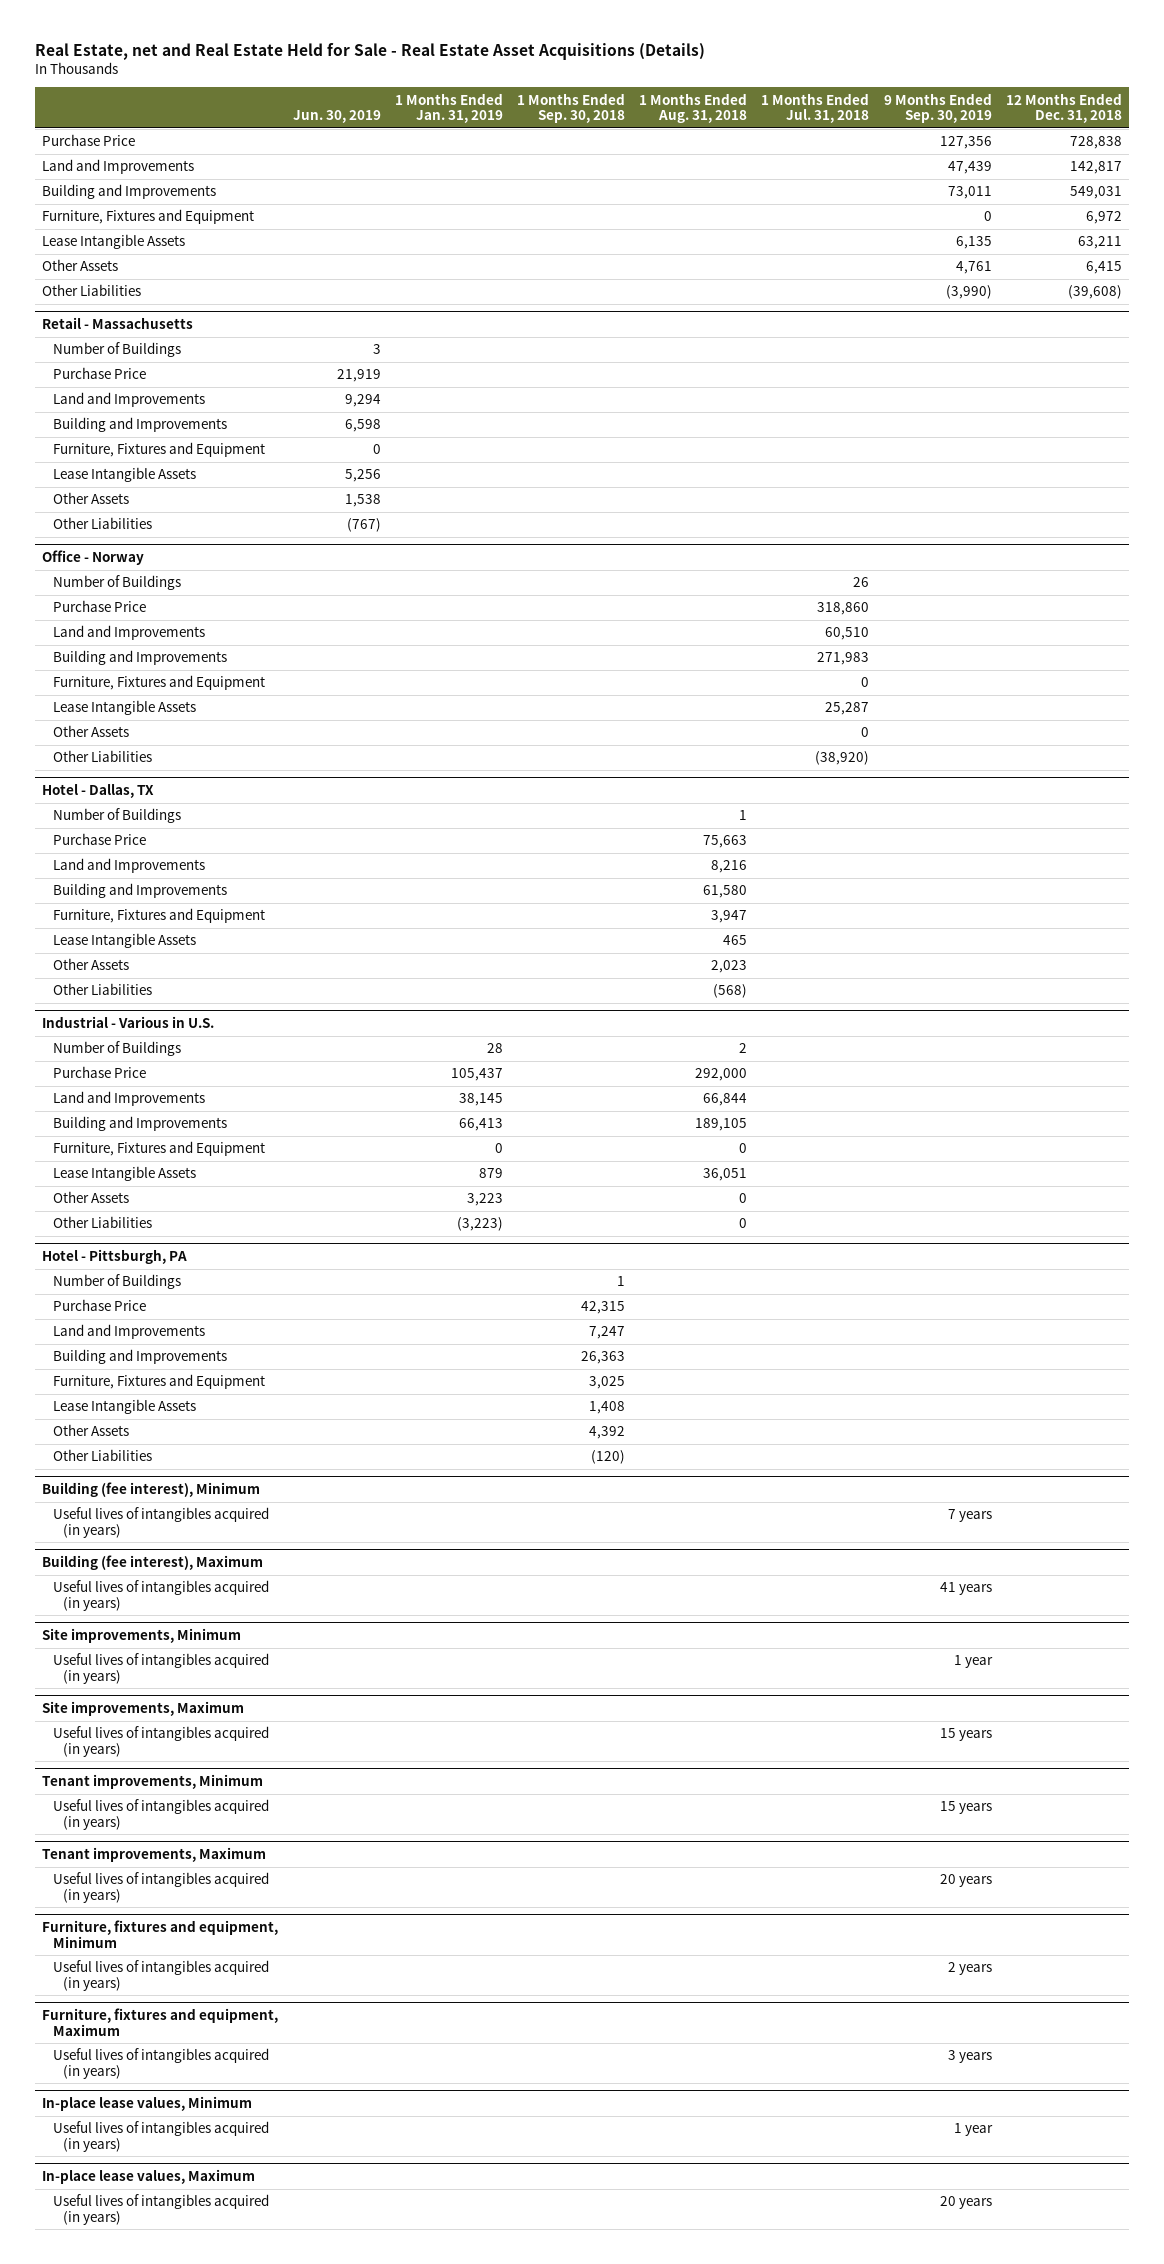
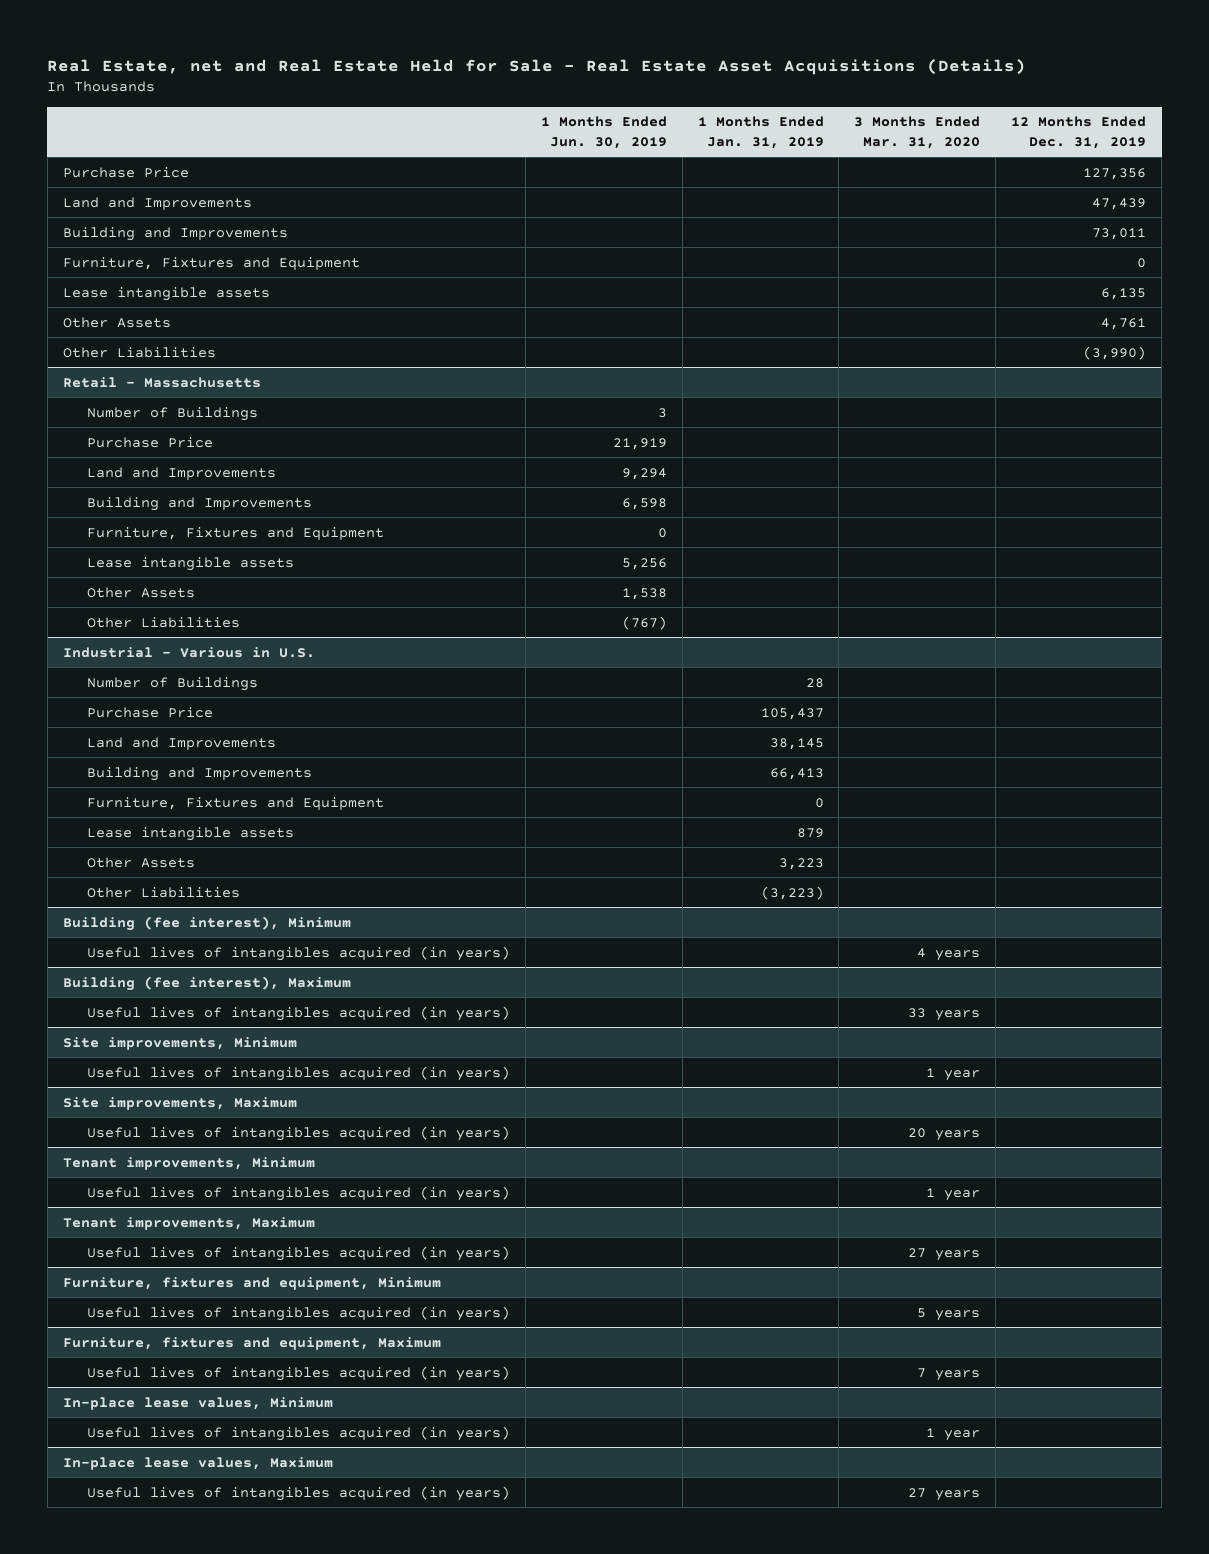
- | Jun. 30, 2019 | 1 Months Ended Jan. 31, 2019 | 1 Months Ended Sep. 30, 2018 | 1 Months Ended Aug. 31, 2018 | 1 Months Ended Jul. 31, 2018 | 9 Months Ended Sep. 30, 2019 | 12 Months Ended Dec. 31, 2018
+ | 1 Months Ended Jun. 30, 2019 | 1 Months Ended Jan. 31, 2019 | 3 Months Ended Mar. 31, 2020 | 12 Months Ended Dec. 31, 2019
- Lease Intangible Assets | | | | | | 6,135 | 63,211
+ Lease intangible assets | | | | 6,135
@ Retail - Massachusetts
- Lease Intangible Assets | 5,256 | | | | | |
+ Lease intangible assets | 5,256 | | |
- Office - Norway
- Number of Buildings | | | | | 26 | |
- Purchase Price | | | | | 318,860 | |
- Land and Improvements | | | | | 60,510 | |
- Building and Improvements | | | | | 271,983 | |
- Furniture, Fixtures and Equipment | | | | | 0 | |
- Lease Intangible Assets | | | | | 25,287 | |
- Other Assets | | | | | 0 | |
- Other Liabilities | | | | | (38,920) | |
- Hotel - Dallas, TX
- Number of Buildings | | | | 1 | | |
- Purchase Price | | | | 75,663 | | |
- Land and Improvements | | | | 8,216 | | |
- Building and Improvements | | | | 61,580 | | |
- Furniture, Fixtures and Equipment | | | | 3,947 | | |
- Lease Intangible Assets | | | | 465 | | |
- Other Assets | | | | 2,023 | | |
- Other Liabilities | | | | (568) | | |
@ Industrial - Various in U.S.
- Lease Intangible Assets | | 879 | | 36,051 | | |
+ Lease intangible assets | | 879 | |
- Hotel - Pittsburgh, PA
- Number of Buildings | | | 1 | | | |
- Purchase Price | | | 42,315 | | | |
- Land and Improvements | | | 7,247 | | | |
- Building and Improvements | | | 26,363 | | | |
- Furniture, Fixtures and Equipment | | | 3,025 | | | |
- Lease Intangible Assets | | | 1,408 | | | |
- Other Assets | | | 4,392 | | | |
- Other Liabilities | | | (120) | | | |

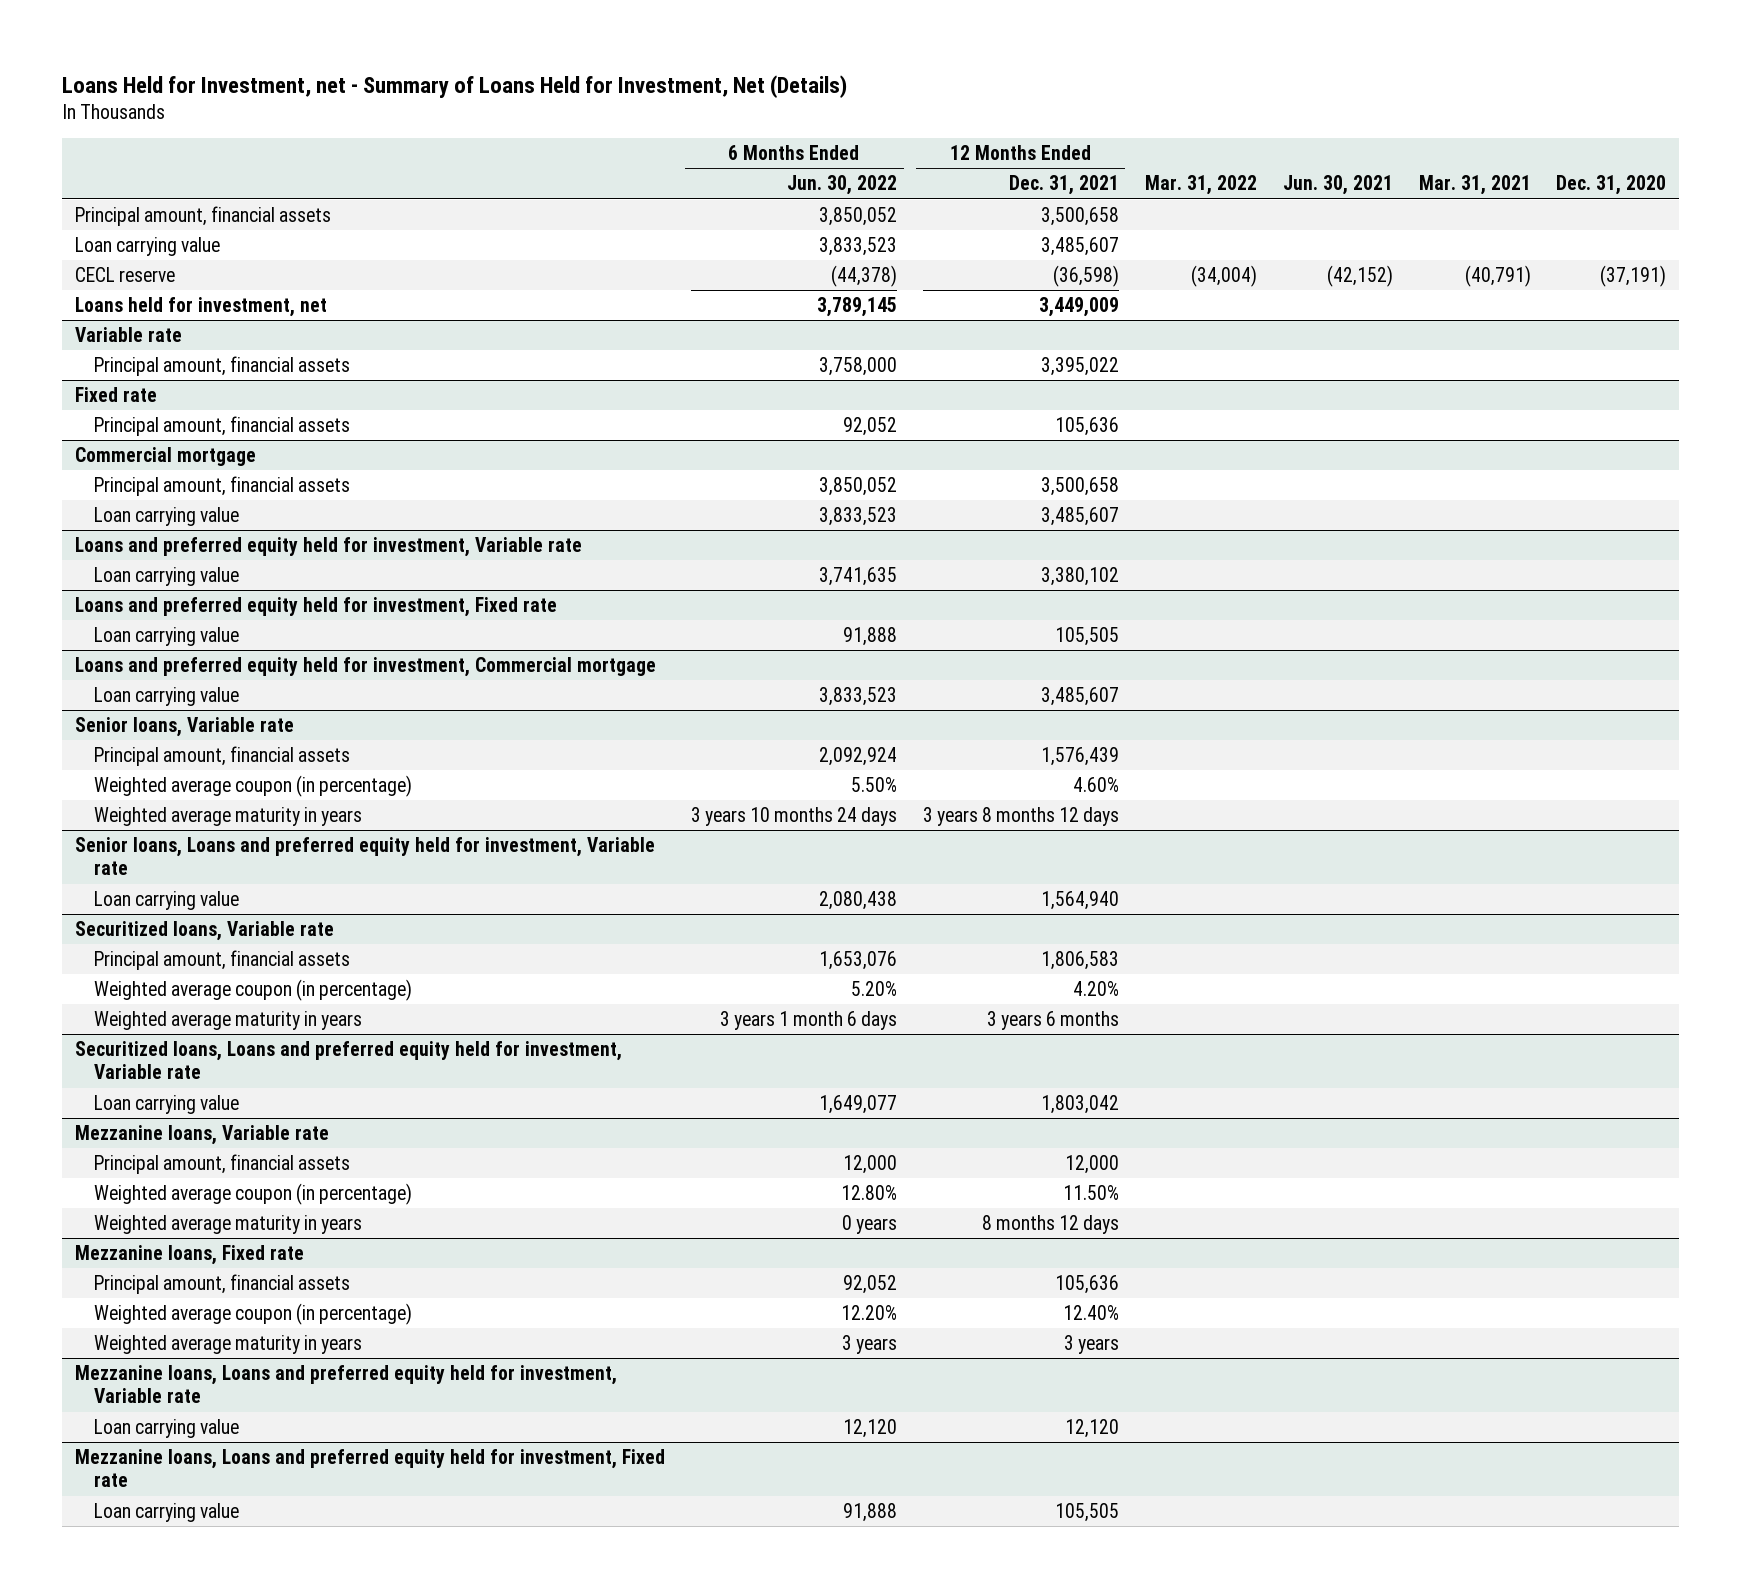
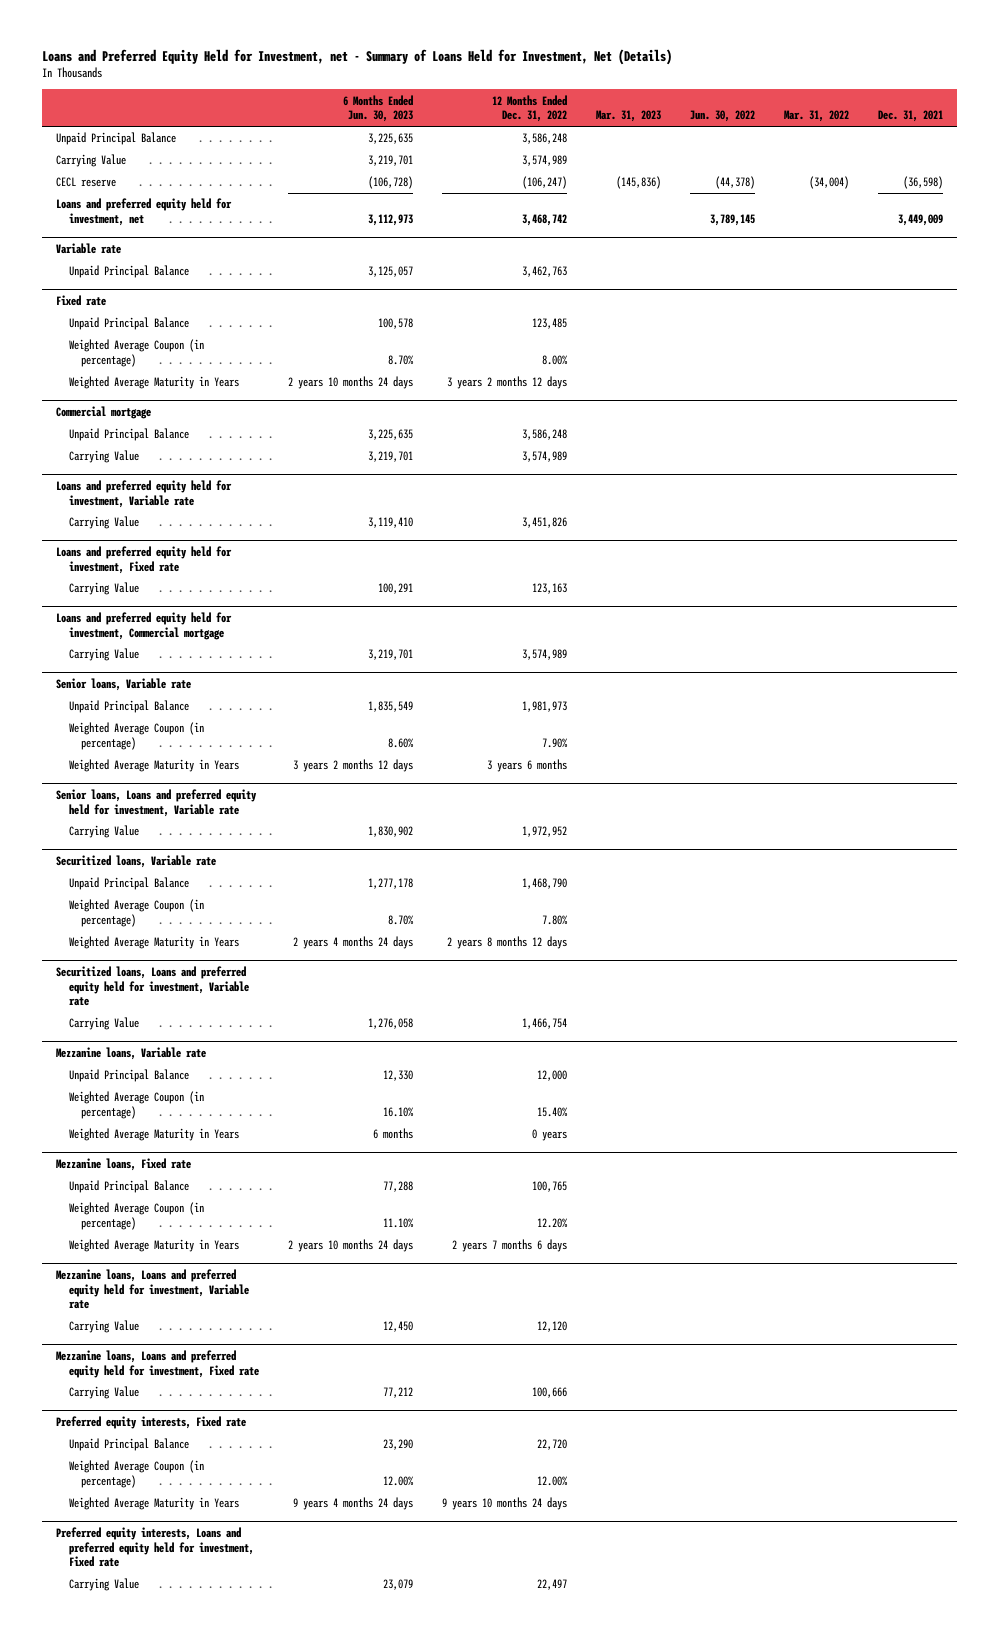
- Loans Held for Investment, net - Summary of Loans Held for Investment, Net (Details)
+ Loans and Preferred Equity Held for Investment, net - Summary of Loans Held for Investment, Net (Details)
- | 6 Months Ended Jun. 30, 2022 | 12 Months Ended Dec. 31, 2021 | Mar. 31, 2022 | Jun. 30, 2021 | Mar. 31, 2021 | Dec. 31, 2020
+ | 6 Months Ended Jun. 30, 2023 | 12 Months Ended Dec. 31, 2022 | Mar. 31, 2023 | Jun. 30, 2022 | Mar. 31, 2022 | Dec. 31, 2021
- Principal amount, financial assets | 3,850,052 | 3,500,658 | | | |
- Loan carrying value | 3,833,523 | 3,485,607 | | | |
+ Unpaid Principal Balance | 3,225,635 | 3,586,248 | | | |
+ Carrying Value | 3,219,701 | 3,574,989 | | | |
- Loans held for investment, net | 3,789,145 | 3,449,009 | | | |
+ Loans and preferred equity held for investment, net | 3,112,973 | 3,468,742 | | 3,789,145 | | 3,449,009
@ Variable rate
- Principal amount, financial assets | 3,758,000 | 3,395,022 | | | |
+ Unpaid Principal Balance | 3,125,057 | 3,462,763 | | | |
@ Fixed rate
- Principal amount, financial assets | 92,052 | 105,636 | | | |
+ Unpaid Principal Balance | 100,578 | 123,485 | | | |
+ Weighted Average Coupon (in percentage) | 8.70% | 8.00% | | | |
+ Weighted Average Maturity in Years | 2 years 10 months 24 days | 3 years 2 months 12 days | | | |
@ Commercial mortgage
- Principal amount, financial assets | 3,850,052 | 3,500,658 | | | |
- Loan carrying value | 3,833,523 | 3,485,607 | | | |
+ Unpaid Principal Balance | 3,225,635 | 3,586,248 | | | |
+ Carrying Value | 3,219,701 | 3,574,989 | | | |
@ Loans and preferred equity held for investment, Variable rate
- Loan carrying value | 3,741,635 | 3,380,102 | | | |
+ Carrying Value | 3,119,410 | 3,451,826 | | | |
@ Loans and preferred equity held for investment, Fixed rate
- Loan carrying value | 91,888 | 105,505 | | | |
+ Carrying Value | 100,291 | 123,163 | | | |
@ Loans and preferred equity held for investment, Commercial mortgage
- Loan carrying value | 3,833,523 | 3,485,607 | | | |
+ Carrying Value | 3,219,701 | 3,574,989 | | | |
@ Senior loans, Variable rate
- Principal amount, financial assets | 2,092,924 | 1,576,439 | | | |
- Weighted average coupon (in percentage) | 5.50% | 4.60% | | | |
- Weighted average maturity in years | 3 years 10 months 24 days | 3 years 8 months 12 days | | | |
+ Unpaid Principal Balance | 1,835,549 | 1,981,973 | | | |
+ Weighted Average Coupon (in percentage) | 8.60% | 7.90% | | | |
+ Weighted Average Maturity in Years | 3 years 2 months 12 days | 3 years 6 months | | | |
@ Senior loans, Loans and preferred equity held for investment, Variable rate
- Loan carrying value | 2,080,438 | 1,564,940 | | | |
+ Carrying Value | 1,830,902 | 1,972,952 | | | |
@ Securitized loans, Variable rate
- Principal amount, financial assets | 1,653,076 | 1,806,583 | | | |
- Weighted average coupon (in percentage) | 5.20% | 4.20% | | | |
- Weighted average maturity in years | 3 years 1 month 6 days | 3 years 6 months | | | |
+ Unpaid Principal Balance | 1,277,178 | 1,468,790 | | | |
+ Weighted Average Coupon (in percentage) | 8.70% | 7.80% | | | |
+ Weighted Average Maturity in Years | 2 years 4 months 24 days | 2 years 8 months 12 days | | | |
@ Securitized loans, Loans and preferred equity held for investment, Variable rate
- Loan carrying value | 1,649,077 | 1,803,042 | | | |
+ Carrying Value | 1,276,058 | 1,466,754 | | | |
@ Mezzanine loans, Variable rate
- Principal amount, financial assets | 12,000 | 12,000 | | | |
- Weighted average coupon (in percentage) | 12.80% | 11.50% | | | |
- Weighted average maturity in years | 0 years | 8 months 12 days | | | |
+ Unpaid Principal Balance | 12,330 | 12,000 | | | |
+ Weighted Average Coupon (in percentage) | 16.10% | 15.40% | | | |
+ Weighted Average Maturity in Years | 6 months | 0 years | | | |
@ Mezzanine loans, Fixed rate
- Principal amount, financial assets | 92,052 | 105,636 | | | |
- Weighted average coupon (in percentage) | 12.20% | 12.40% | | | |
- Weighted average maturity in years | 3 years | 3 years | | | |
+ Unpaid Principal Balance | 77,288 | 100,765 | | | |
+ Weighted Average Coupon (in percentage) | 11.10% | 12.20% | | | |
+ Weighted Average Maturity in Years | 2 years 10 months 24 days | 2 years 7 months 6 days | | | |
@ Mezzanine loans, Loans and preferred equity held for investment, Variable rate
- Loan carrying value | 12,120 | 12,120 | | | |
+ Carrying Value | 12,450 | 12,120 | | | |
@ Mezzanine loans, Loans and preferred equity held for investment, Fixed rate
- Loan carrying value | 91,888 | 105,505 | | | |
+ Carrying Value | 77,212 | 100,666 | | | |
+ Preferred equity interests, Fixed rate
+ Unpaid Principal Balance | 23,290 | 22,720 | | | |
+ Weighted Average Coupon (in percentage) | 12.00% | 12.00% | | | |
+ Weighted Average Maturity in Years | 9 years 4 months 24 days | 9 years 10 months 24 days | | | |
+ Preferred equity interests, Loans and preferred equity held for investment, Fixed rate
+ Carrying Value | 23,079 | 22,497 | | | |

